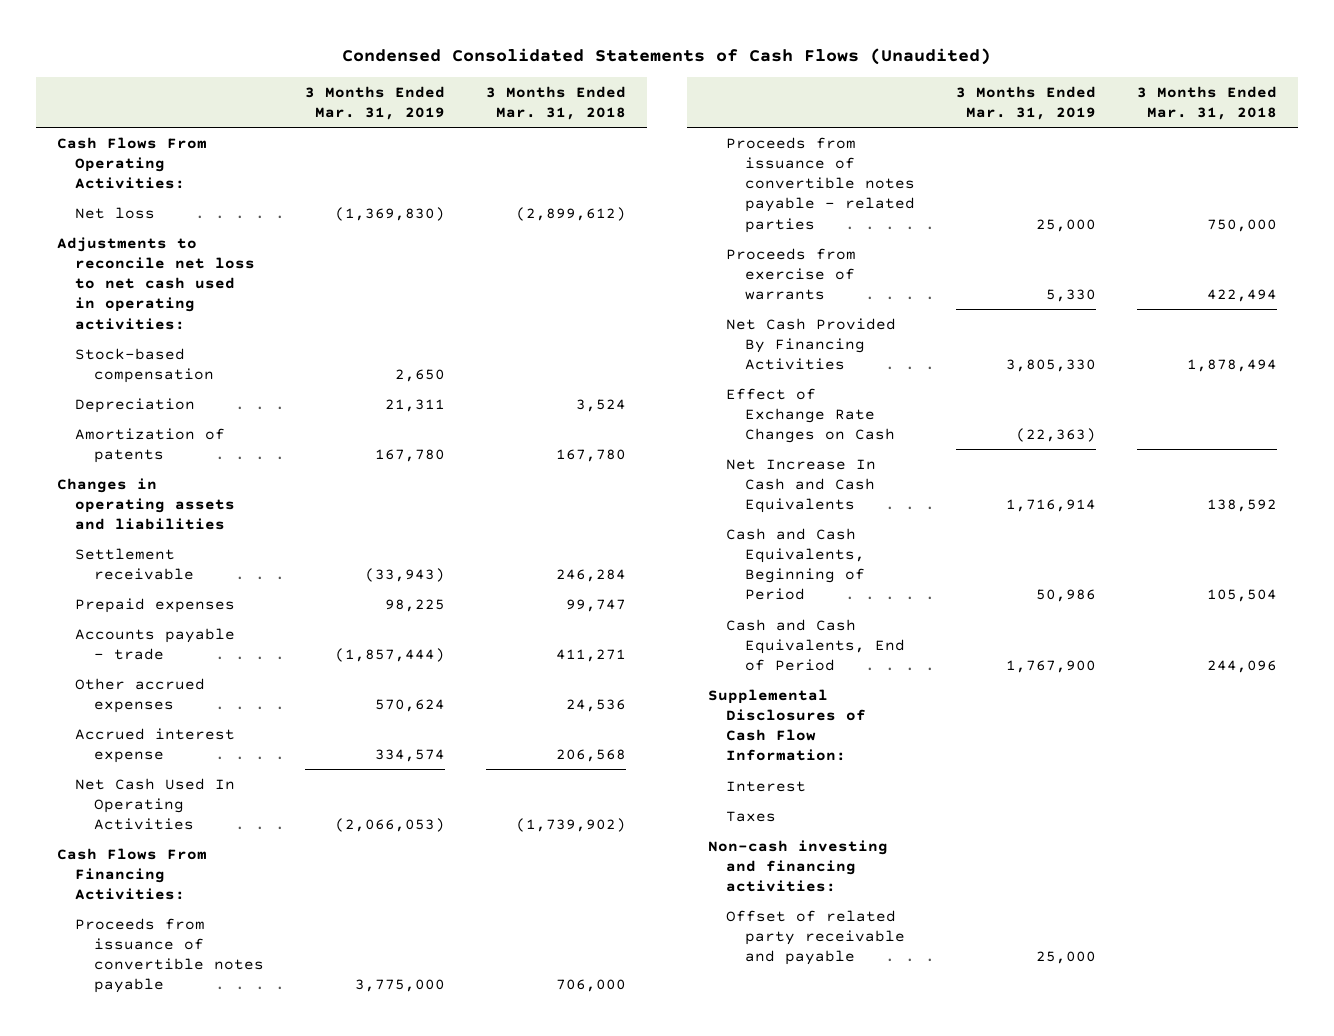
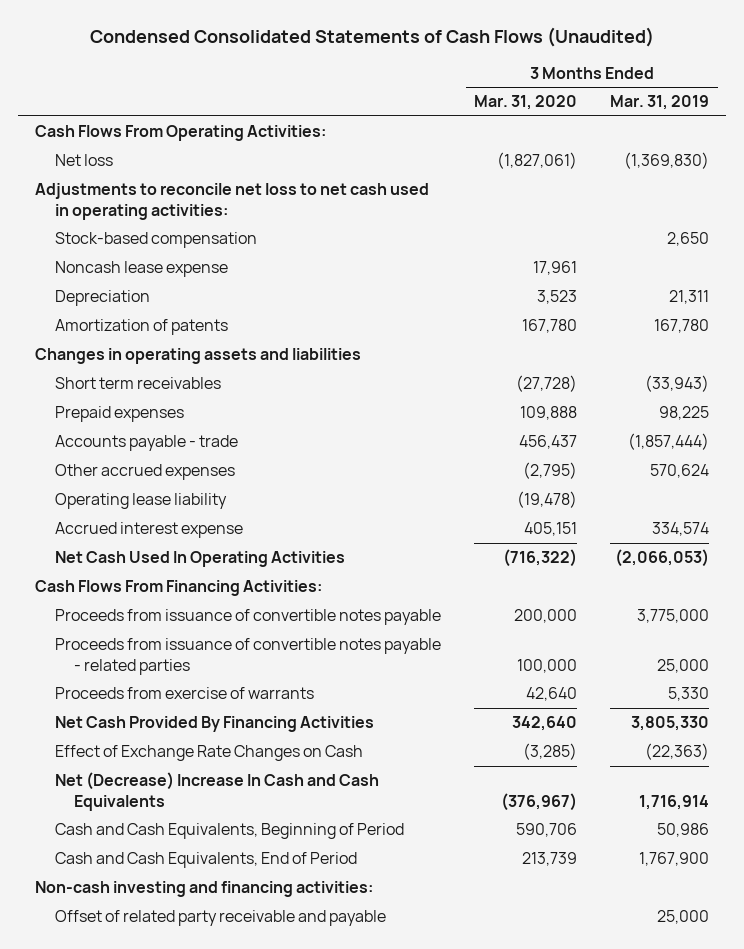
- | 3 Months Ended Mar. 31, 2019 | 3 Months Ended Mar. 31, 2018
+ | 3 Months Ended Mar. 31, 2020 | 3 Months Ended Mar. 31, 2019
+ Noncash lease expense | 17,961 |
- Settlement receivable | (33,943) | 246,284
+ Short term receivables | (27,728) | (33,943)
+ Operating lease liability | (19,478) |
- Net Increase In Cash and Cash Equivalents | 1,716,914 | 138,592
+ Net (Decrease) Increase In Cash and Cash Equivalents | (376,967) | 1,716,914
- Supplemental Disclosures of Cash Flow Information:
- Interest
- Taxes

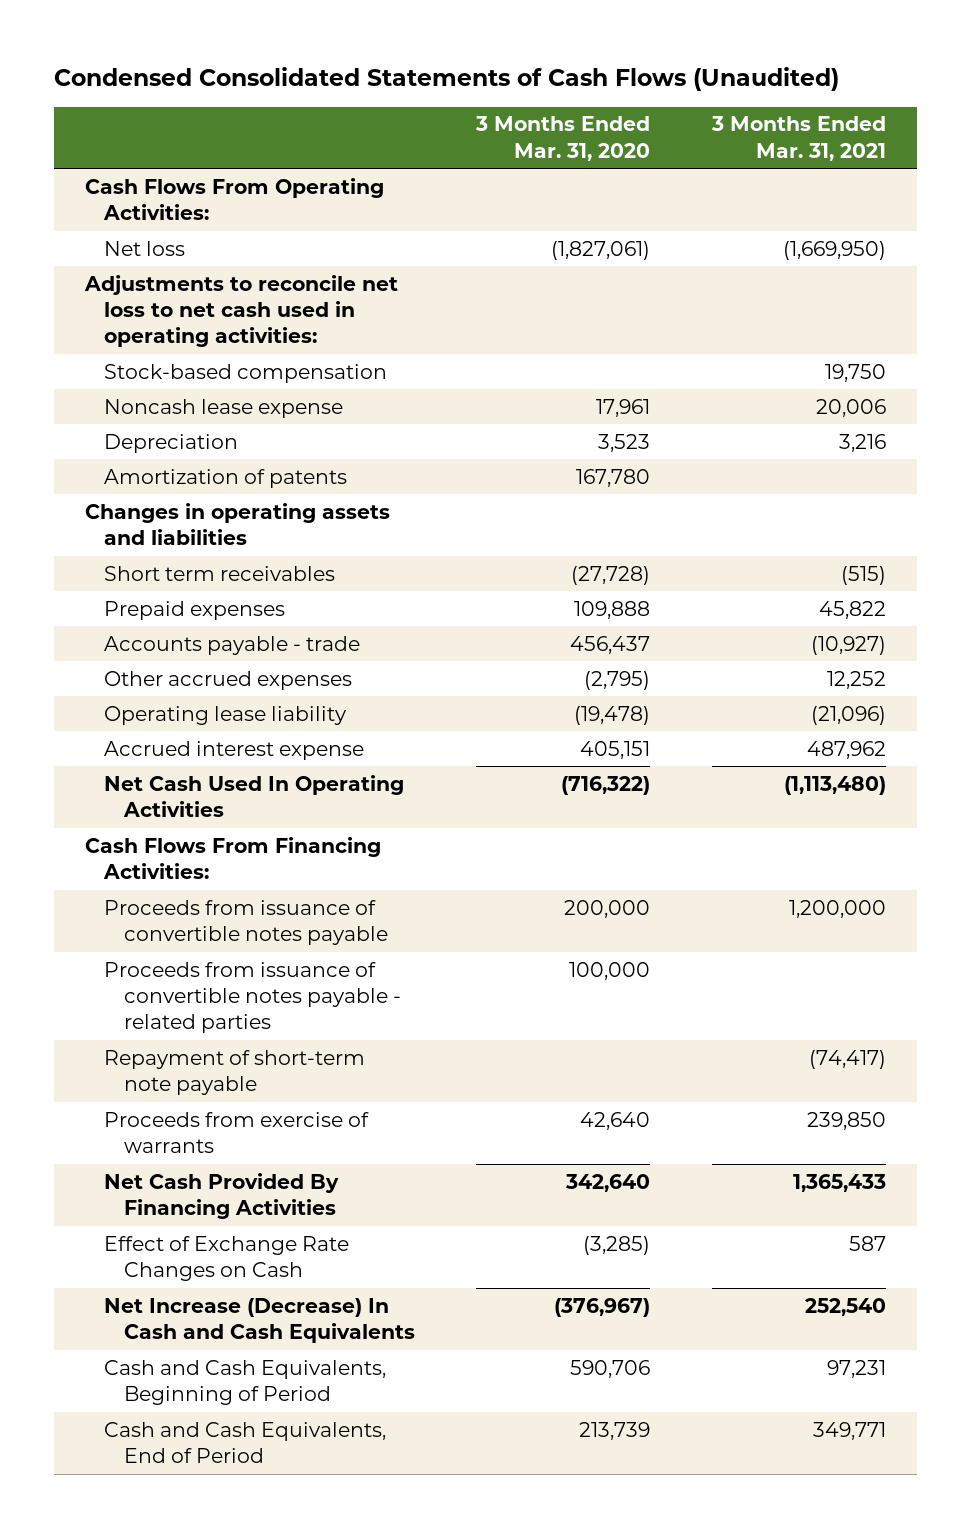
- | 3 Months Ended Mar. 31, 2020 | 3 Months Ended Mar. 31, 2019
+ | 3 Months Ended Mar. 31, 2020 | 3 Months Ended Mar. 31, 2021
+ Repayment of short-term note payable | | (74,417)
- Net (Decrease) Increase In Cash and Cash Equivalents | (376,967) | 1,716,914
+ Net Increase (Decrease) In Cash and Cash Equivalents | (376,967) | 252,540
- Non-cash investing and financing activities:
- Offset of related party receivable and payable | | 25,000

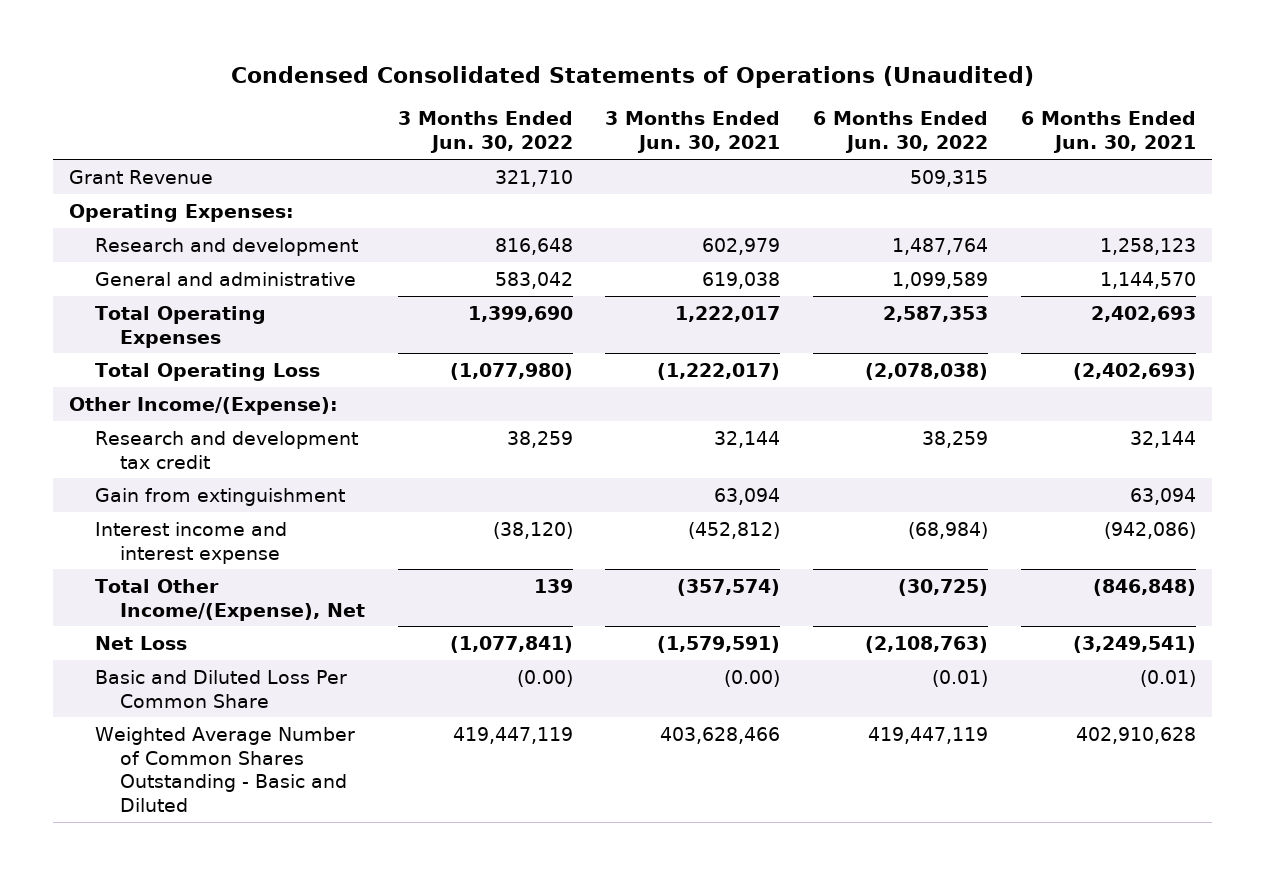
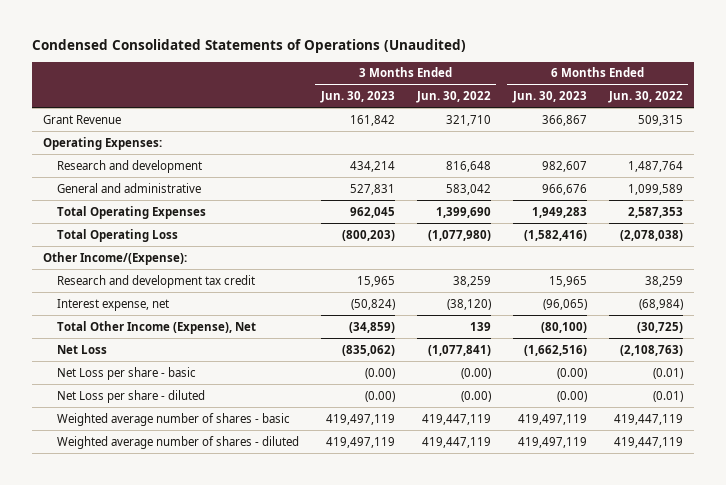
- | 3 Months Ended Jun. 30, 2022 | 3 Months Ended Jun. 30, 2021 | 6 Months Ended Jun. 30, 2022 | 6 Months Ended Jun. 30, 2021
+ | 3 Months Ended Jun. 30, 2023 | 3 Months Ended Jun. 30, 2022 | 6 Months Ended Jun. 30, 2023 | 6 Months Ended Jun. 30, 2022
- Gain from extinguishment | | 63,094 | | 63,094
- Interest income and interest expense | (38,120) | (452,812) | (68,984) | (942,086)
- Total Other Income/(Expense), Net | 139 | (357,574) | (30,725) | (846,848)
+ Interest expense, net | (50,824) | (38,120) | (96,065) | (68,984)
+ Total Other Income (Expense), Net | (34,859) | 139 | (80,100) | (30,725)
- Basic and Diluted Loss Per Common Share | (0.00) | (0.00) | (0.01) | (0.01)
- Weighted Average Number of Common Shares Outstanding - Basic and Diluted | 419,447,119 | 403,628,466 | 419,447,119 | 402,910,628
+ Net Loss per share - basic | (0.00) | (0.00) | (0.00) | (0.01)
+ Net Loss per share - diluted | (0.00) | (0.00) | (0.00) | (0.01)
+ Weighted average number of shares - basic | 419,497,119 | 419,447,119 | 419,497,119 | 419,447,119
+ Weighted average number of shares - diluted | 419,497,119 | 419,447,119 | 419,497,119 | 419,447,119

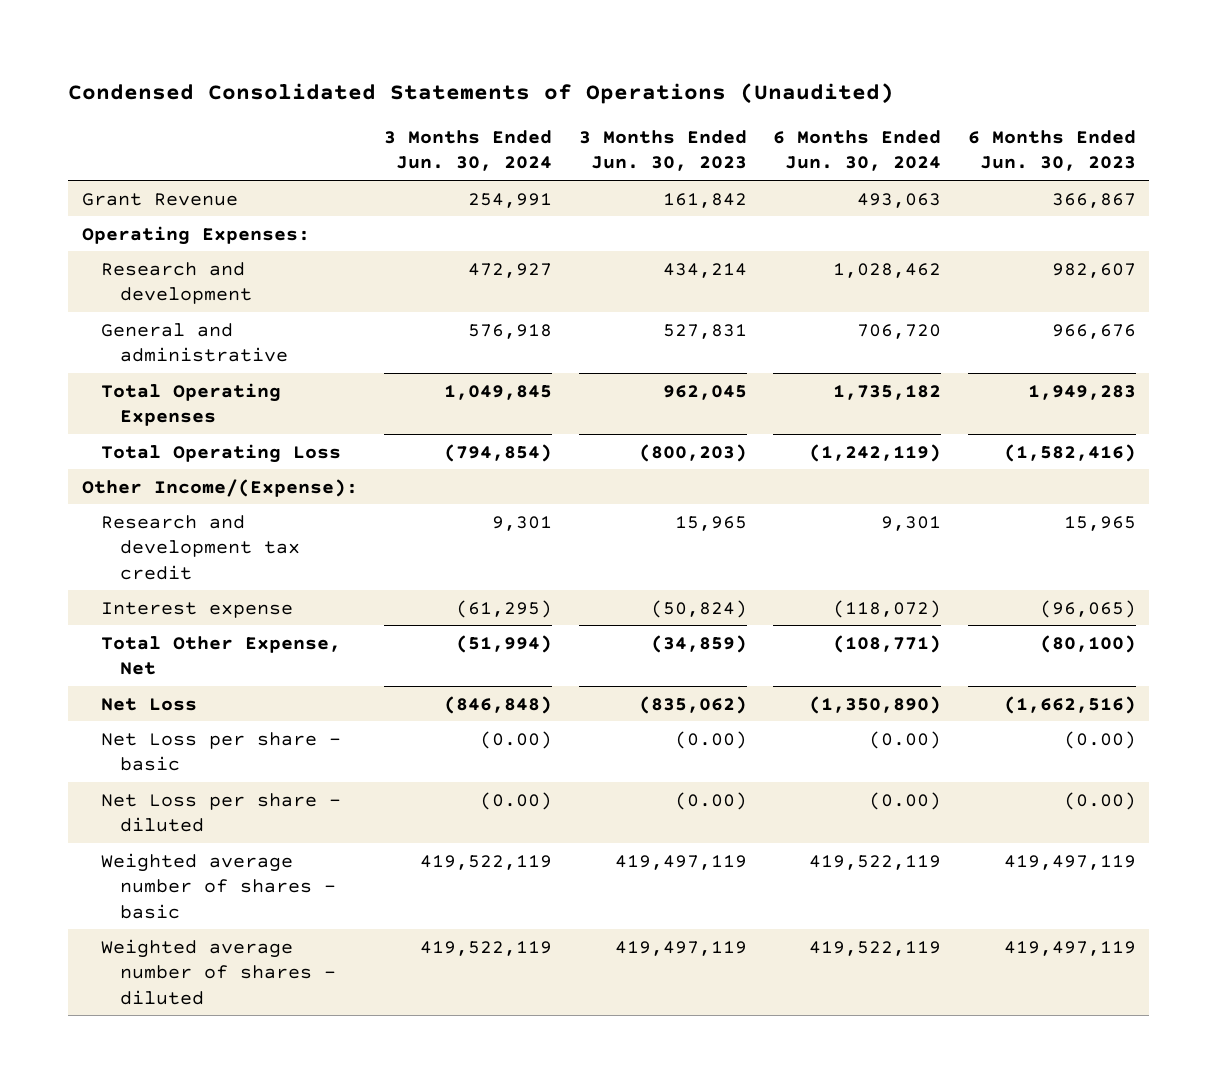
- | 3 Months Ended Jun. 30, 2023 | 3 Months Ended Jun. 30, 2022 | 6 Months Ended Jun. 30, 2023 | 6 Months Ended Jun. 30, 2022
+ | 3 Months Ended Jun. 30, 2024 | 3 Months Ended Jun. 30, 2023 | 6 Months Ended Jun. 30, 2024 | 6 Months Ended Jun. 30, 2023
- Interest expense, net | (50,824) | (38,120) | (96,065) | (68,984)
- Total Other Income (Expense), Net | (34,859) | 139 | (80,100) | (30,725)
+ Interest expense | (61,295) | (50,824) | (118,072) | (96,065)
+ Total Other Expense, Net | (51,994) | (34,859) | (108,771) | (80,100)

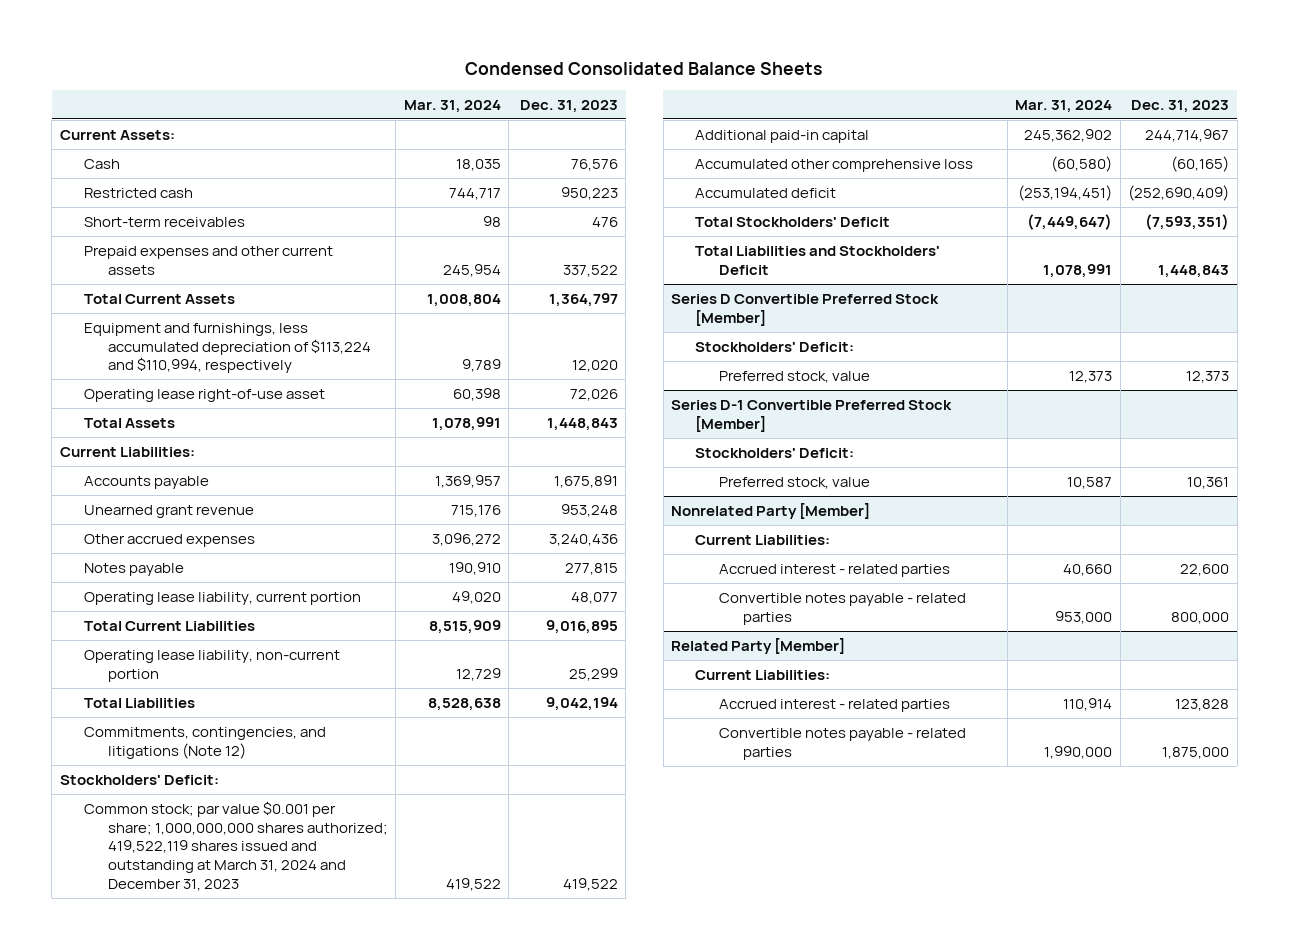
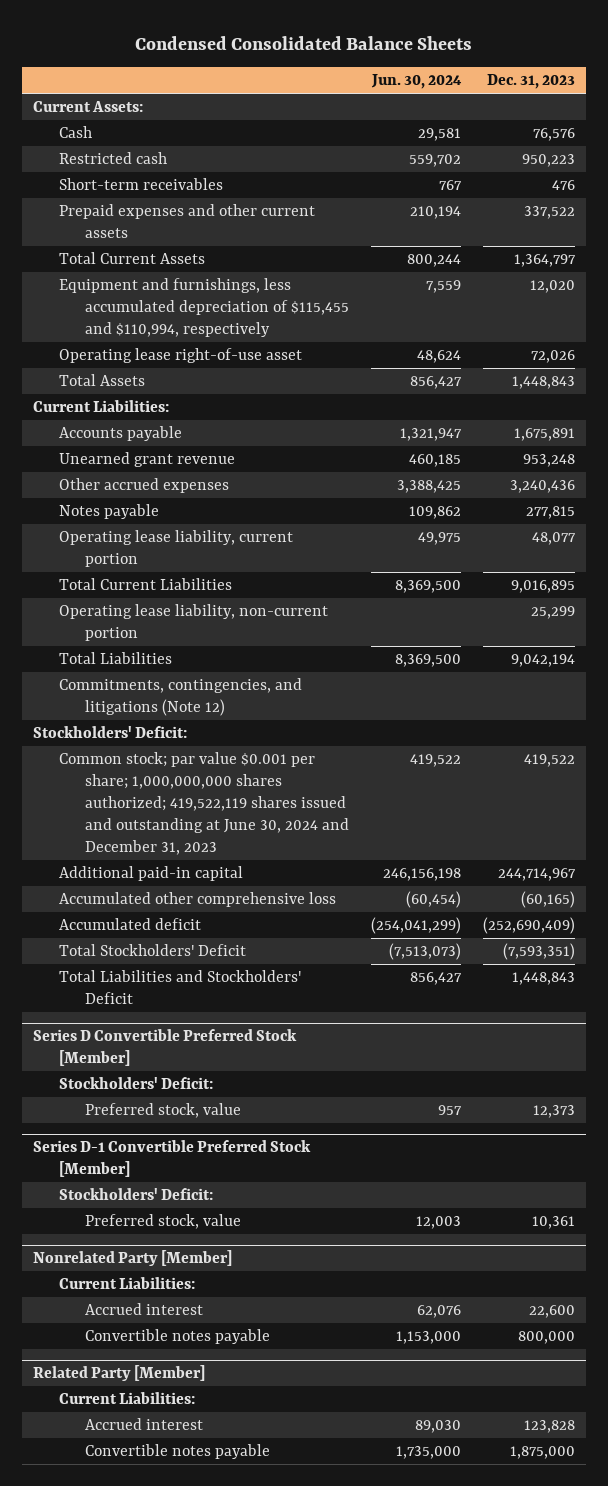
- | Mar. 31, 2024 | Dec. 31, 2023
+ | Jun. 30, 2024 | Dec. 31, 2023
- Equipment and furnishings, less accumulated depreciation of $113,224 and $110,994, respectively | 9,789 | 12,020
+ Equipment and furnishings, less accumulated depreciation of $115,455 and $110,994, respectively | 7,559 | 12,020
- Common stock; par value $0.001 per share; 1,000,000,000 shares authorized; 419,522,119 shares issued and outstanding at March 31, 2024 and December 31, 2023 | 419,522 | 419,522
+ Common stock; par value $0.001 per share; 1,000,000,000 shares authorized; 419,522,119 shares issued and outstanding at June 30, 2024 and December 31, 2023 | 419,522 | 419,522
@ Nonrelated Party [Member]
- Accrued interest - related parties | 40,660 | 22,600
- Convertible notes payable - related parties | 953,000 | 800,000
+ Accrued interest | 62,076 | 22,600
+ Convertible notes payable | 1,153,000 | 800,000
@ Related Party [Member]
- Accrued interest - related parties | 110,914 | 123,828
- Convertible notes payable - related parties | 1,990,000 | 1,875,000
+ Accrued interest | 89,030 | 123,828
+ Convertible notes payable | 1,735,000 | 1,875,000

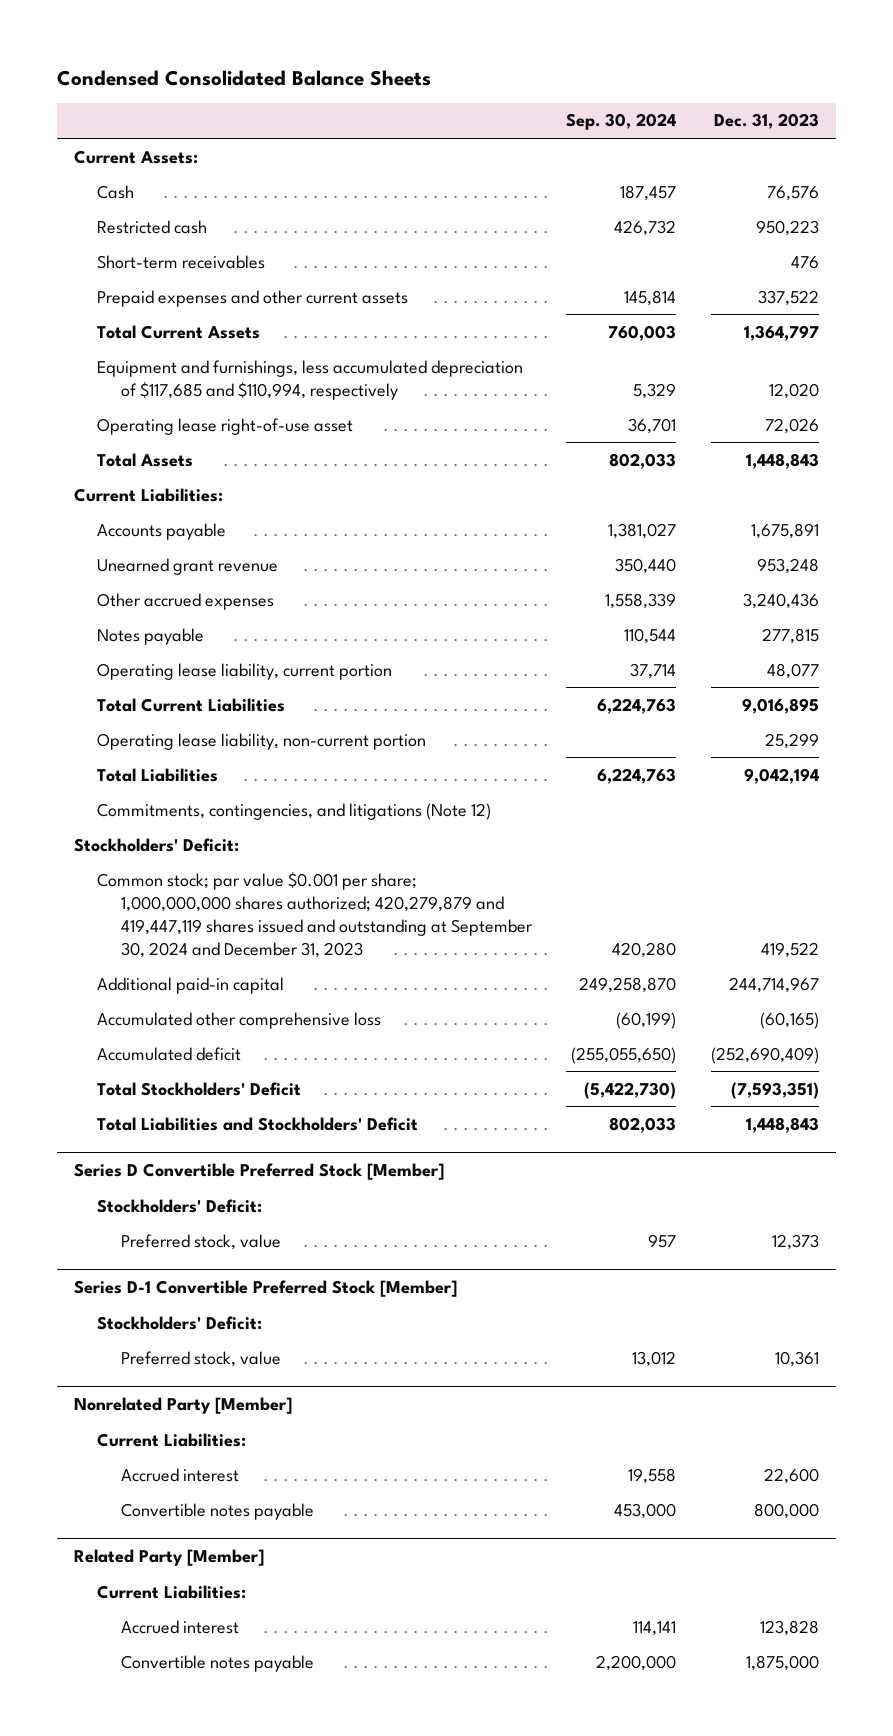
- | Jun. 30, 2024 | Dec. 31, 2023
+ | Sep. 30, 2024 | Dec. 31, 2023
- Equipment and furnishings, less accumulated depreciation of $115,455 and $110,994, respectively | 7,559 | 12,020
+ Equipment and furnishings, less accumulated depreciation of $117,685 and $110,994, respectively | 5,329 | 12,020
- Common stock; par value $0.001 per share; 1,000,000,000 shares authorized; 419,522,119 shares issued and outstanding at June 30, 2024 and December 31, 2023 | 419,522 | 419,522
+ Common stock; par value $0.001 per share; 1,000,000,000 shares authorized; 420,279,879 and 419,447,119 shares issued and outstanding at September 30, 2024 and December 31, 2023 | 420,280 | 419,522

